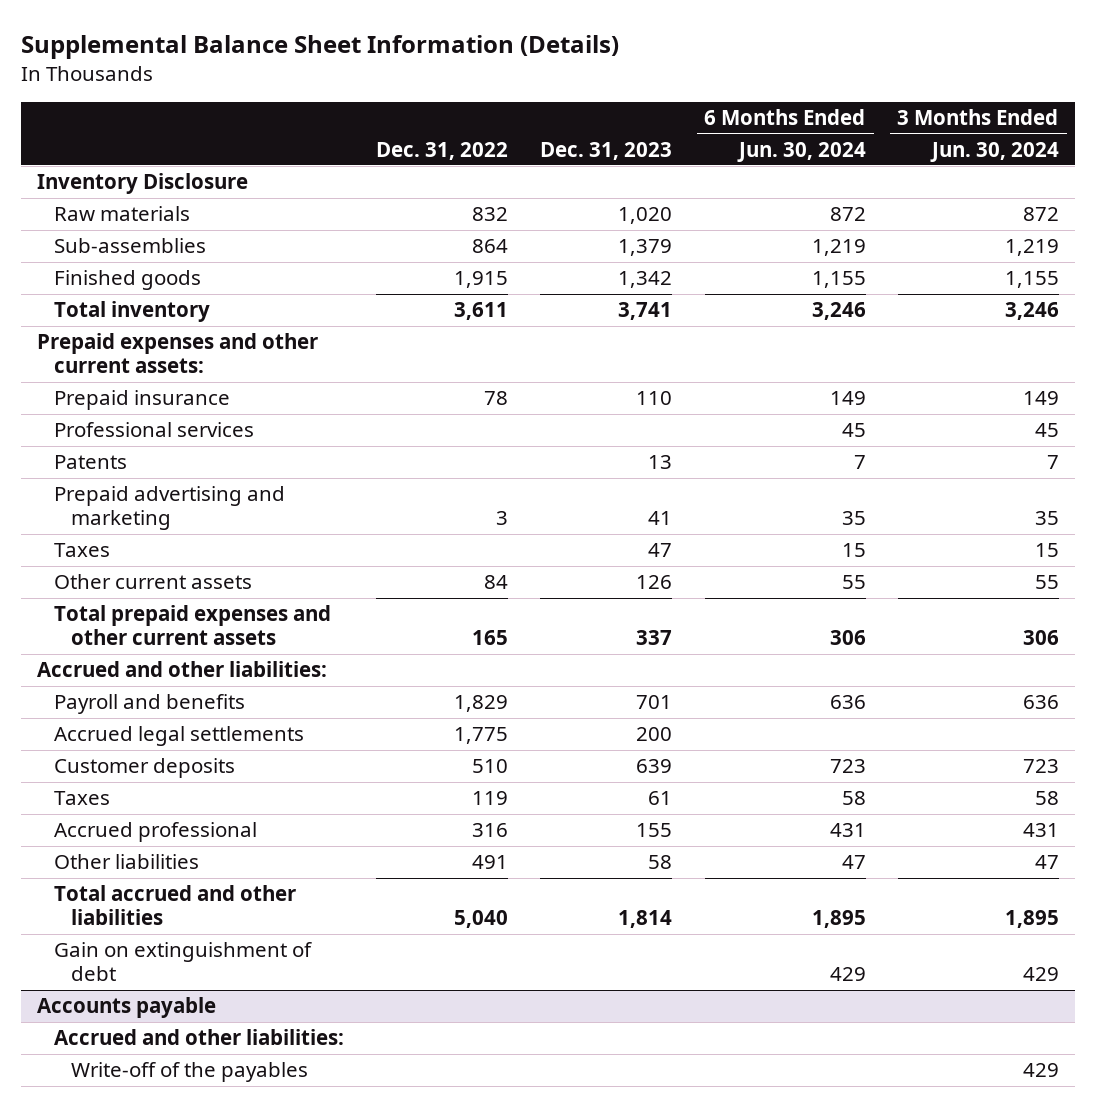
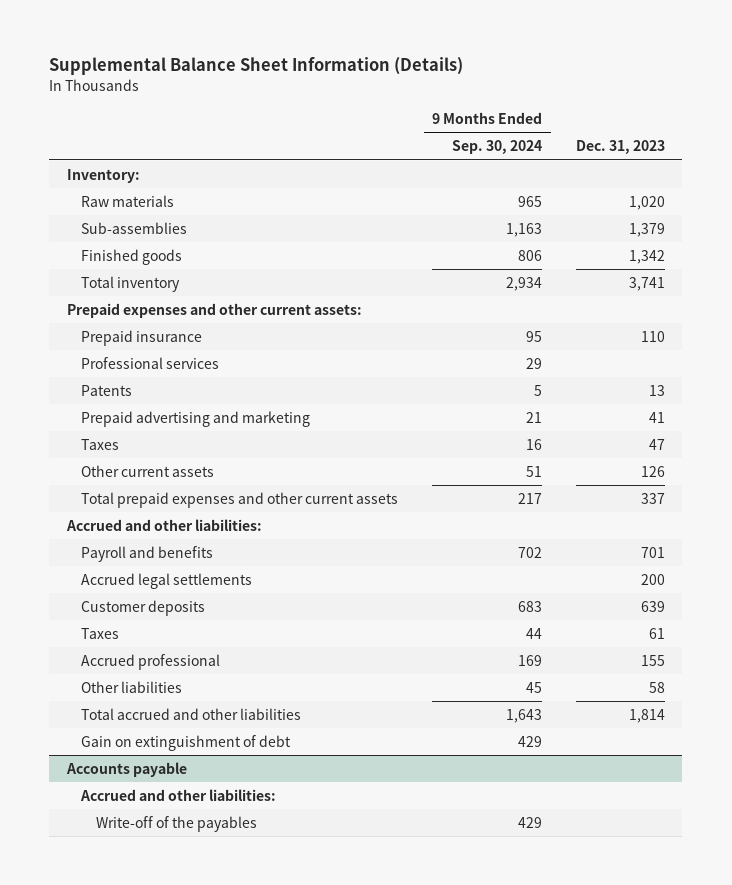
- | Dec. 31, 2022 | Dec. 31, 2023 | 6 Months Ended Jun. 30, 2024 | 3 Months Ended Jun. 30, 2024
+ | 9 Months Ended Sep. 30, 2024 | Dec. 31, 2023
- Inventory Disclosure
+ Inventory:

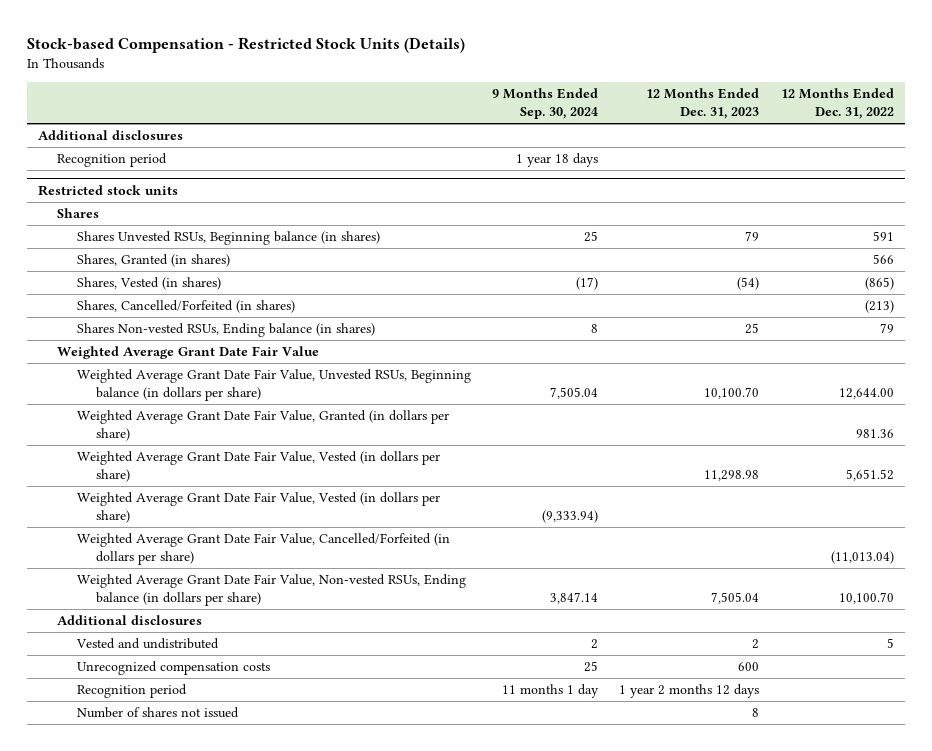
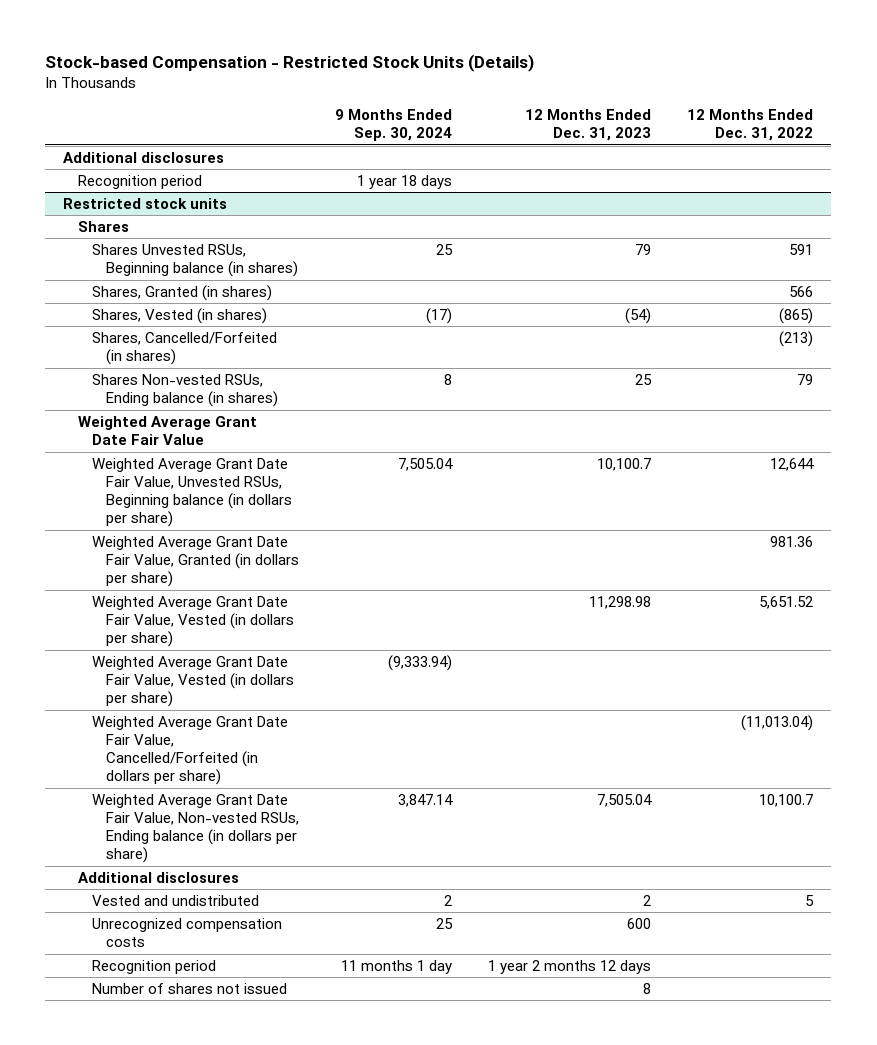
@ Restricted stock units
- Weighted Average Grant Date Fair Value, Unvested RSUs, Beginning balance (in dollars per share) | 7,505.04 | 10,100.70 | 12,644.00
+ Weighted Average Grant Date Fair Value, Unvested RSUs, Beginning balance (in dollars per share) | 7,505.04 | 10,100.7 | 12,644
- Weighted Average Grant Date Fair Value, Non-vested RSUs, Ending balance (in dollars per share) | 3,847.14 | 7,505.04 | 10,100.70
+ Weighted Average Grant Date Fair Value, Non-vested RSUs, Ending balance (in dollars per share) | 3,847.14 | 7,505.04 | 10,100.7

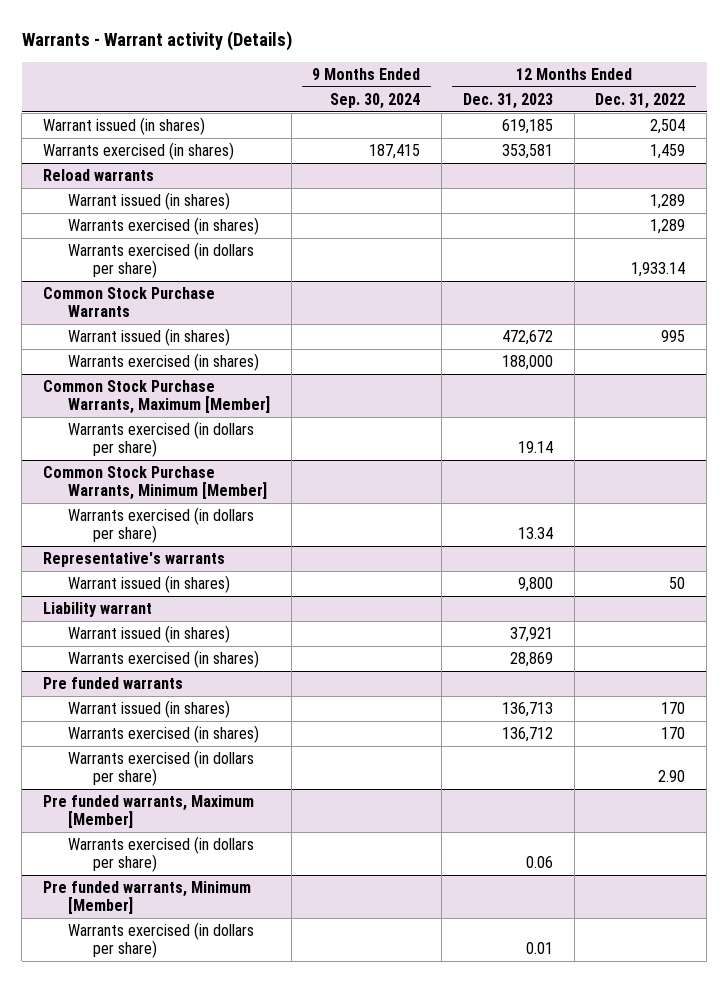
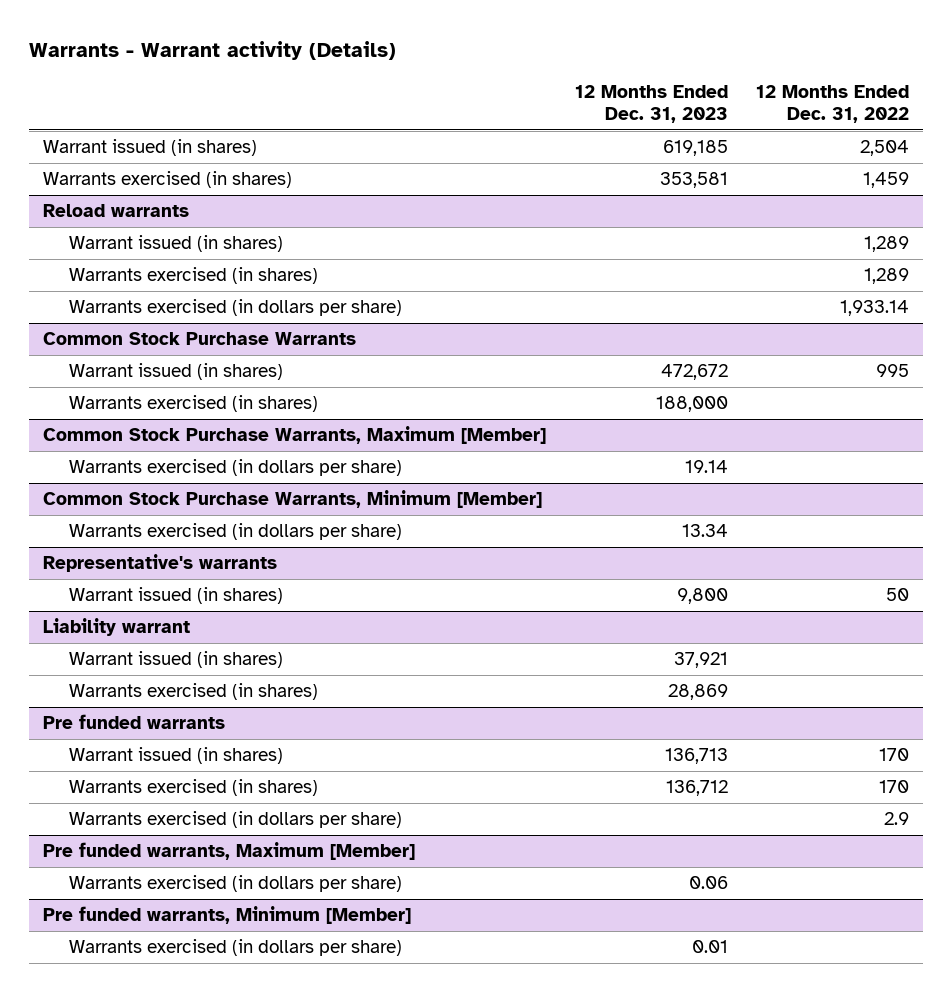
- | 9 Months Ended Sep. 30, 2024 | 12 Months Ended Dec. 31, 2023 | 12 Months Ended Dec. 31, 2022
+ | 12 Months Ended Dec. 31, 2023 | 12 Months Ended Dec. 31, 2022
@ Pre funded warrants
- Warrants exercised (in dollars per share) | | | 2.90
+ Warrants exercised (in dollars per share) | | 2.9

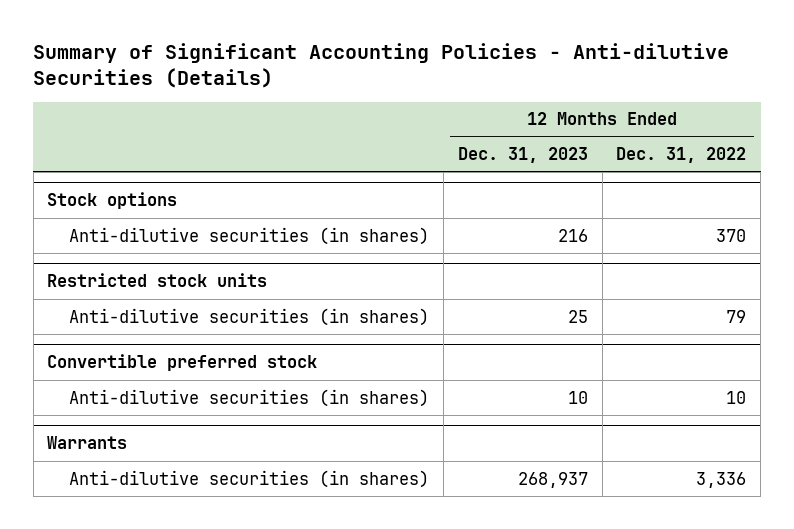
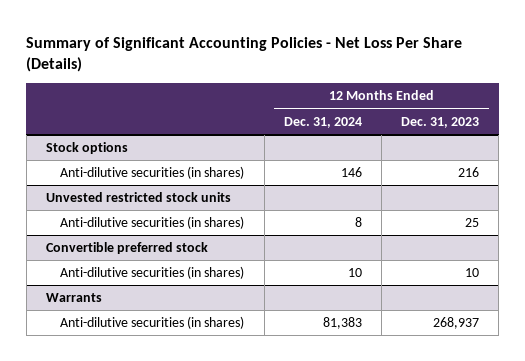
- Summary of Significant Accounting Policies - Anti-dilutive Securities (Details)
+ Summary of Significant Accounting Policies - Net Loss Per Share (Details)
- | 12 Months Ended Dec. 31, 2023 | 12 Months Ended Dec. 31, 2022
+ | 12 Months Ended Dec. 31, 2024 | 12 Months Ended Dec. 31, 2023
- Restricted stock units
+ Unvested restricted stock units

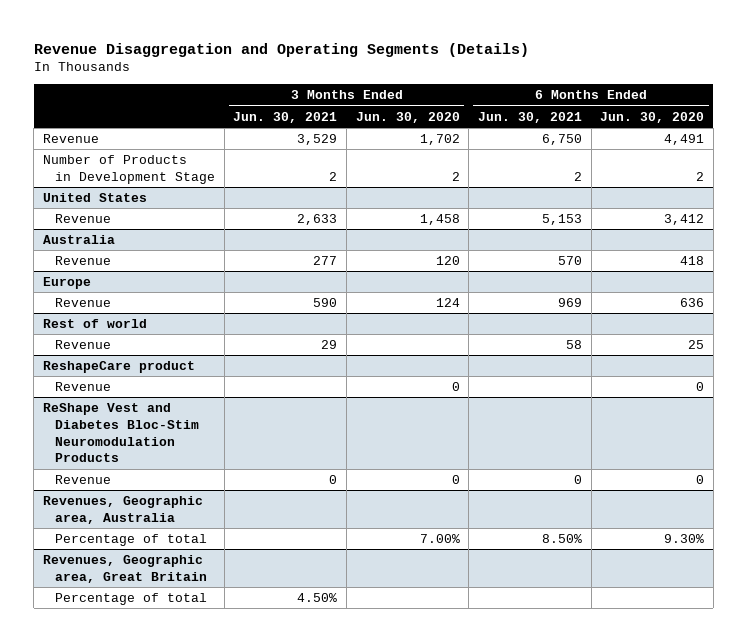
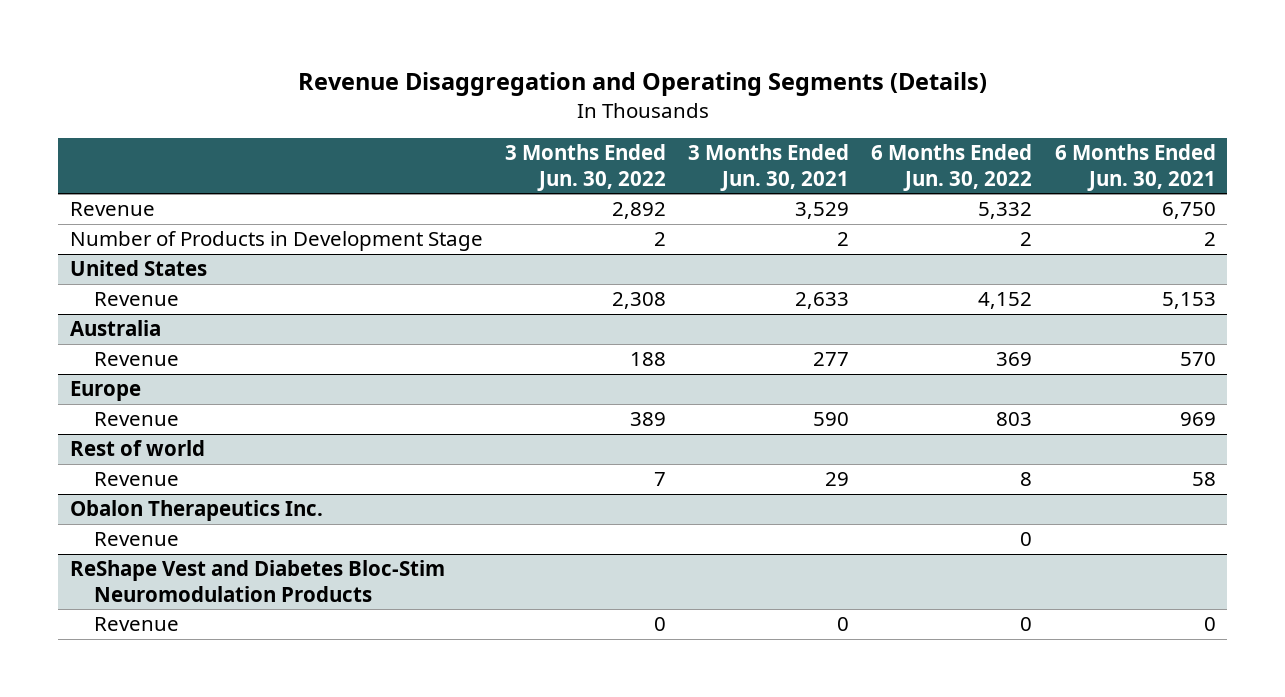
- | 3 Months Ended Jun. 30, 2021 | 3 Months Ended Jun. 30, 2020 | 6 Months Ended Jun. 30, 2021 | 6 Months Ended Jun. 30, 2020
+ | 3 Months Ended Jun. 30, 2022 | 3 Months Ended Jun. 30, 2021 | 6 Months Ended Jun. 30, 2022 | 6 Months Ended Jun. 30, 2021
- ReshapeCare product
+ Obalon Therapeutics Inc.
- Revenues, Geographic area, Australia
- Percentage of total | | 7.00% | 8.50% | 9.30%
- Revenues, Geographic area, Great Britain
- Percentage of total | 4.50% | | |

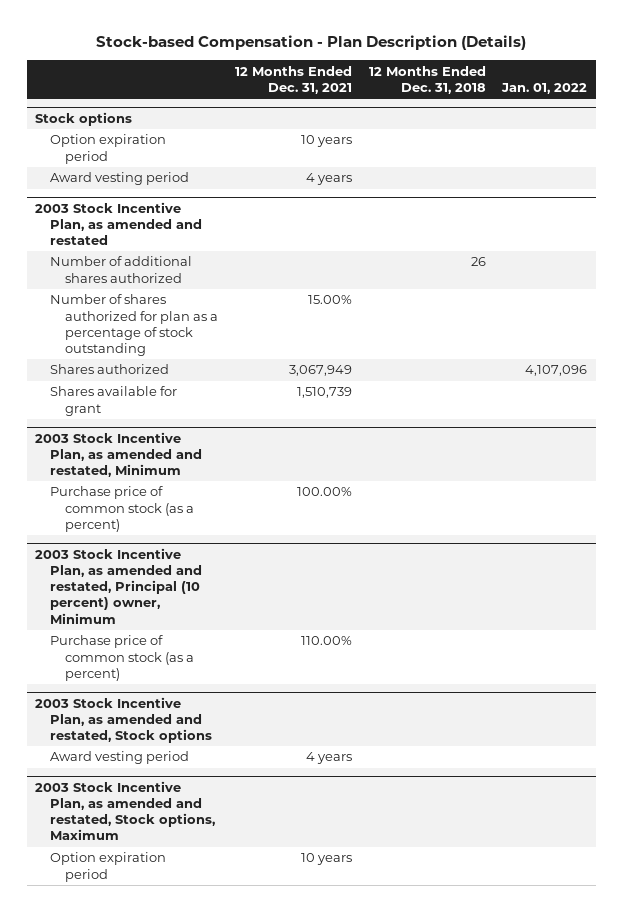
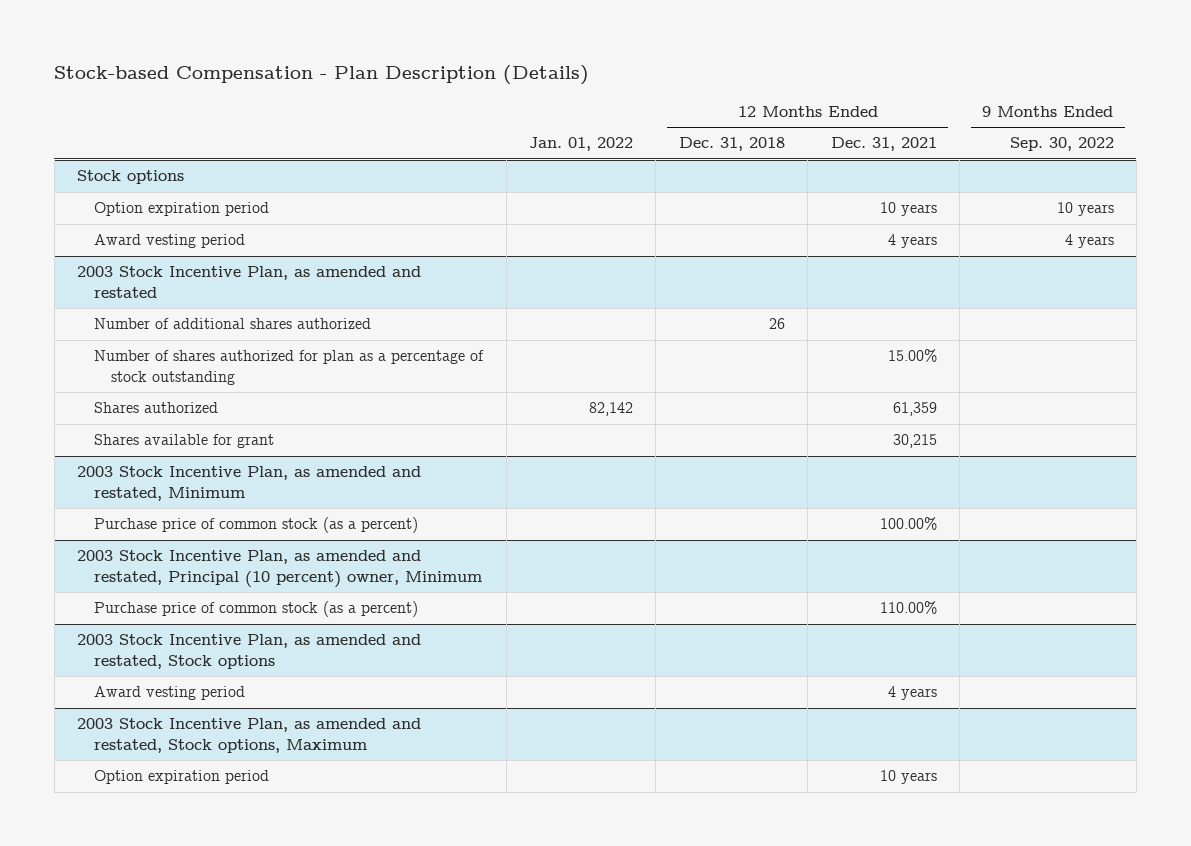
- | 12 Months Ended Dec. 31, 2021 | 12 Months Ended Dec. 31, 2018 | Jan. 01, 2022
+ | Jan. 01, 2022 | 12 Months Ended Dec. 31, 2018 | 12 Months Ended Dec. 31, 2021 | 9 Months Ended Sep. 30, 2022
@ 2003 Stock Incentive Plan, as amended and restated
- Shares authorized | 3,067,949 | | 4,107,096
- Shares available for grant | 1,510,739 | |
+ Shares authorized | 82,142 | | 61,359 |
+ Shares available for grant | | | 30,215 |

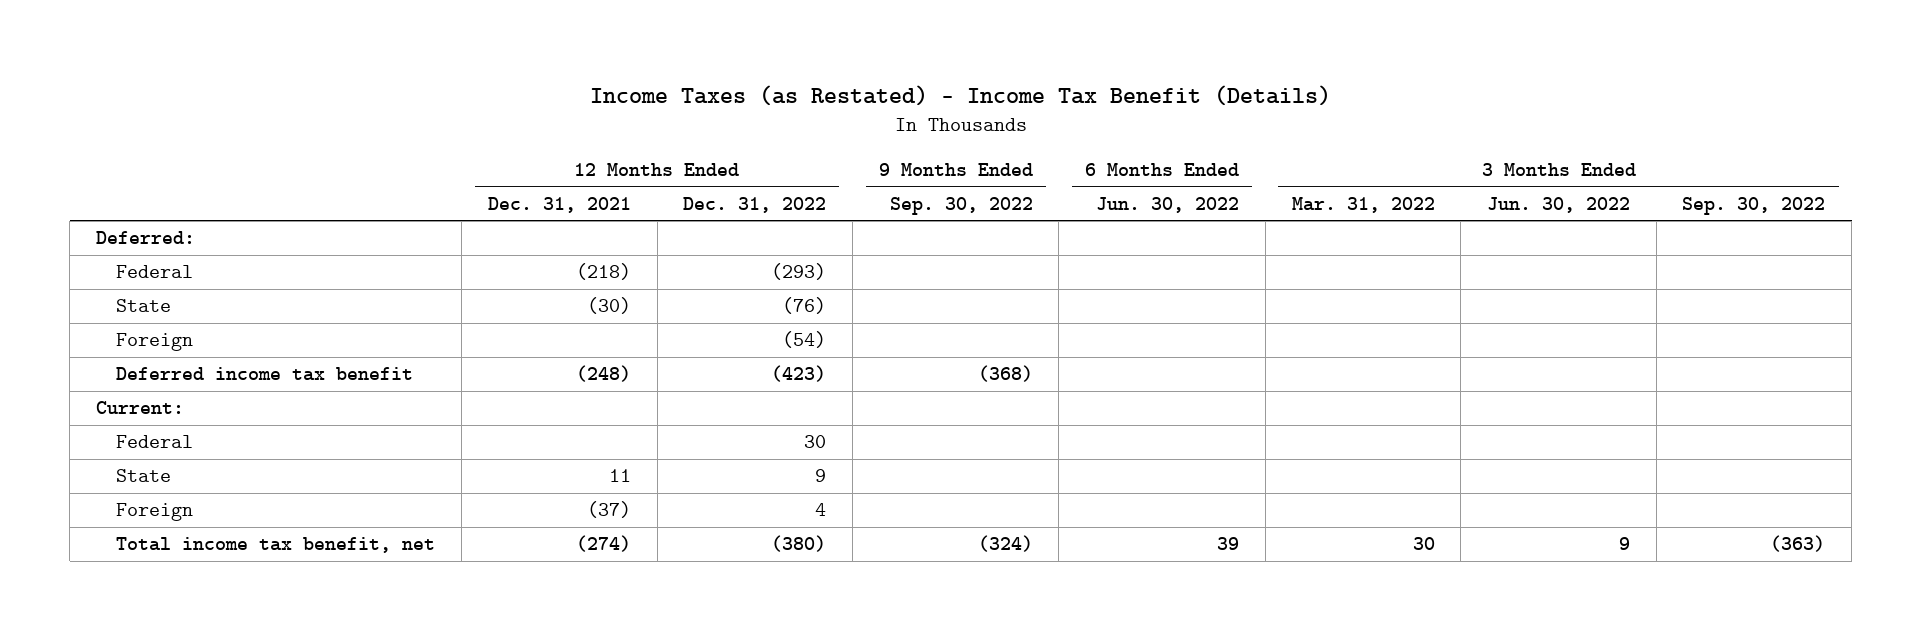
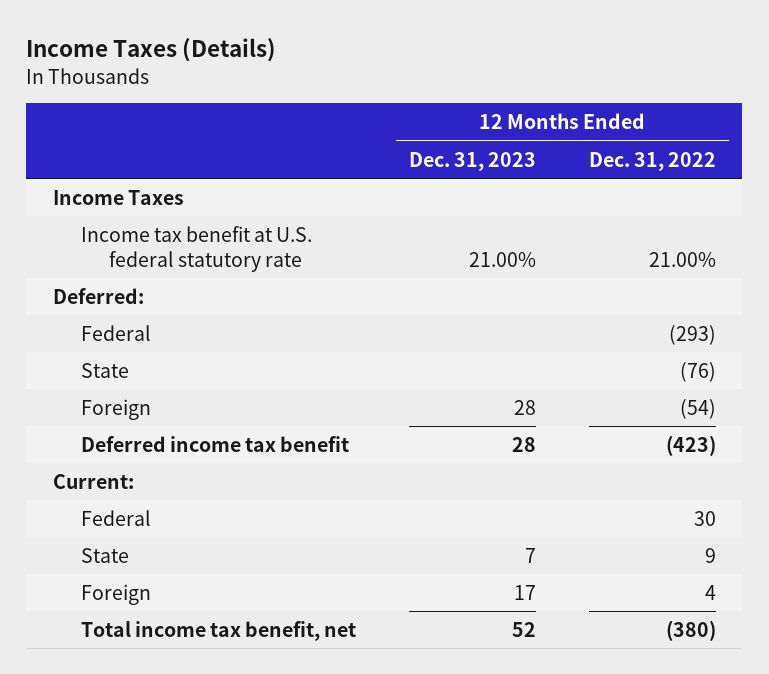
- Income Taxes (as Restated) - Income Tax Benefit (Details)
+ Income Taxes (Details)
- | 12 Months Ended Dec. 31, 2021 | 12 Months Ended Dec. 31, 2022 | 9 Months Ended Sep. 30, 2022 | 6 Months Ended Jun. 30, 2022 | 3 Months Ended Mar. 31, 2022 | 3 Months Ended Jun. 30, 2022 | 3 Months Ended Sep. 30, 2022
+ | 12 Months Ended Dec. 31, 2023 | 12 Months Ended Dec. 31, 2022
+ Income Taxes
+ Income tax benefit at U.S. federal statutory rate | 21.00% | 21.00%

